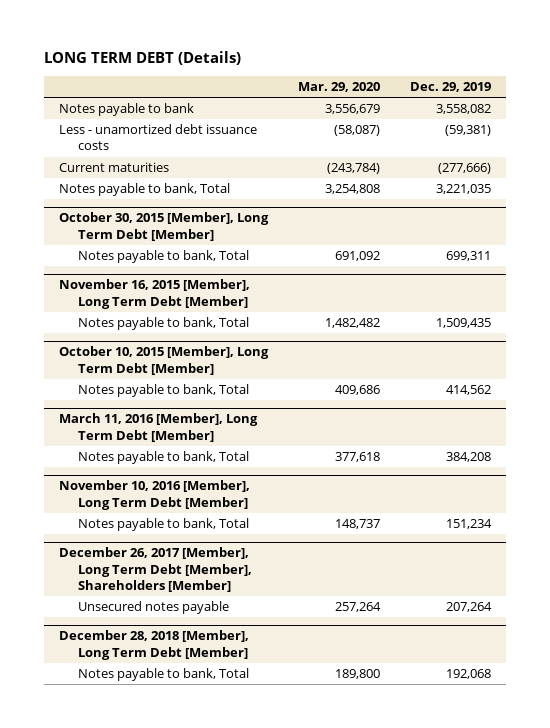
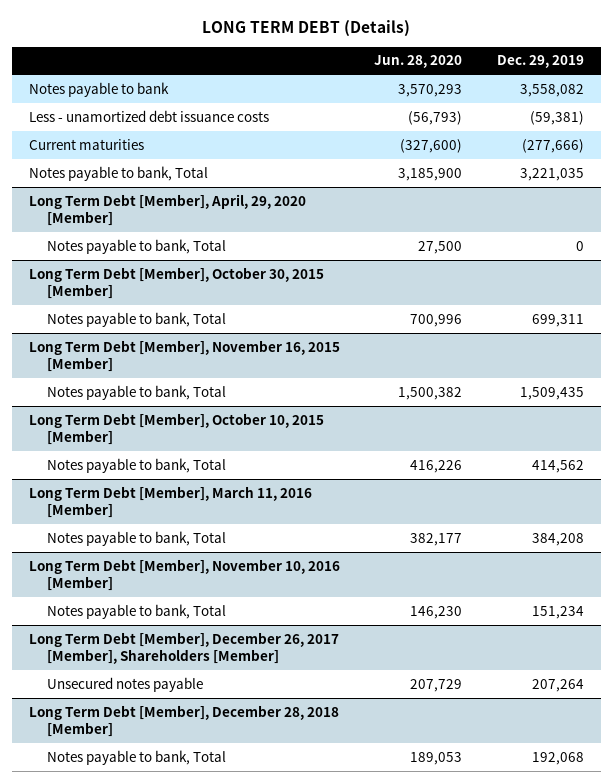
- | Mar. 29, 2020 | Dec. 29, 2019
+ | Jun. 28, 2020 | Dec. 29, 2019
- October 30, 2015 [Member], Long Term Debt [Member]
+ Long Term Debt [Member], April, 29, 2020 [Member]
+ Notes payable to bank, Total | 27,500 | 0
+ Long Term Debt [Member], October 30, 2015 [Member]
- November 16, 2015 [Member], Long Term Debt [Member]
+ Long Term Debt [Member], November 16, 2015 [Member]
- October 10, 2015 [Member], Long Term Debt [Member]
+ Long Term Debt [Member], October 10, 2015 [Member]
- March 11, 2016 [Member], Long Term Debt [Member]
+ Long Term Debt [Member], March 11, 2016 [Member]
- November 10, 2016 [Member], Long Term Debt [Member]
+ Long Term Debt [Member], November 10, 2016 [Member]
- December 26, 2017 [Member], Long Term Debt [Member], Shareholders [Member]
+ Long Term Debt [Member], December 26, 2017 [Member], Shareholders [Member]
- December 28, 2018 [Member], Long Term Debt [Member]
+ Long Term Debt [Member], December 28, 2018 [Member]

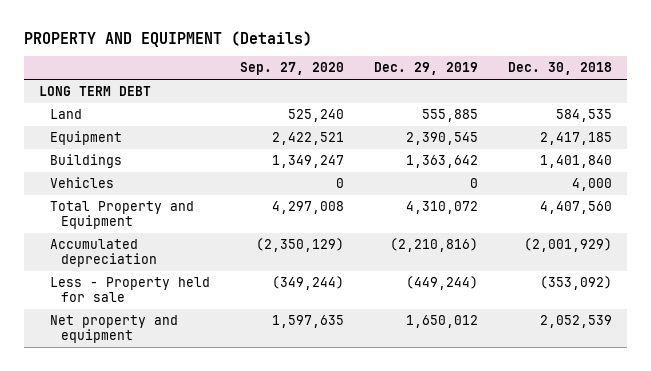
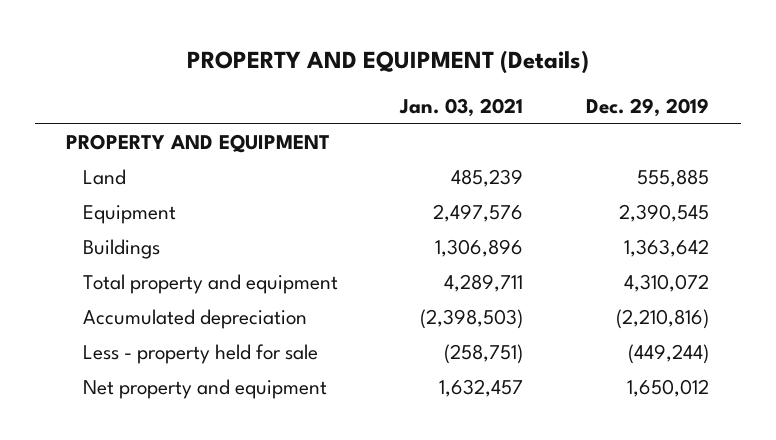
- | Sep. 27, 2020 | Dec. 29, 2019 | Dec. 30, 2018
+ | Jan. 03, 2021 | Dec. 29, 2019
- LONG TERM DEBT
+ PROPERTY AND EQUIPMENT
- Vehicles | 0 | 0 | 4,000
- Total Property and Equipment | 4,297,008 | 4,310,072 | 4,407,560
+ Total property and equipment | 4,289,711 | 4,310,072
- Less - Property held for sale | (349,244) | (449,244) | (353,092)
+ Less - property held for sale | (258,751) | (449,244)

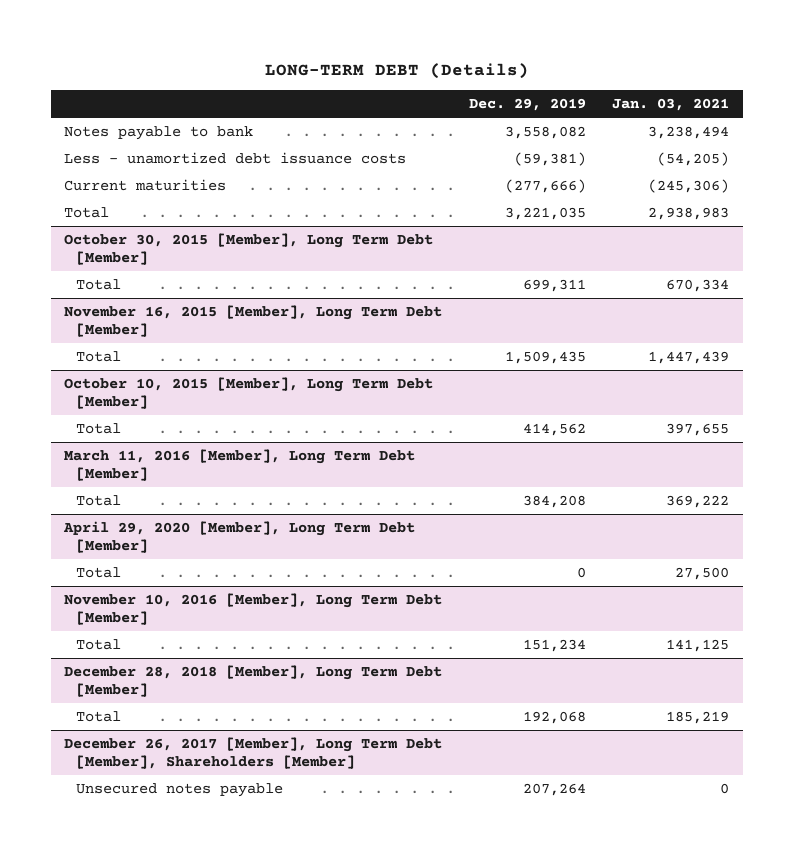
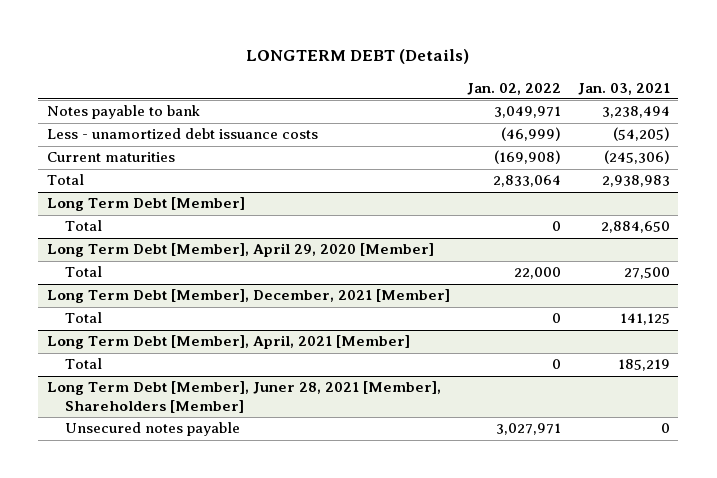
- LONG-TERM DEBT (Details)
+ LONGTERM DEBT (Details)
- | Dec. 29, 2019 | Jan. 03, 2021
+ | Jan. 02, 2022 | Jan. 03, 2021
- October 30, 2015 [Member], Long Term Debt [Member]
- Total | 699,311 | 670,334
- November 16, 2015 [Member], Long Term Debt [Member]
- Total | 1,509,435 | 1,447,439
- October 10, 2015 [Member], Long Term Debt [Member]
- Total | 414,562 | 397,655
- March 11, 2016 [Member], Long Term Debt [Member]
- Total | 384,208 | 369,222
- April 29, 2020 [Member], Long Term Debt [Member]
+ Long Term Debt [Member]
+ Total | 0 | 2,884,650
+ Long Term Debt [Member], April 29, 2020 [Member]
- November 10, 2016 [Member], Long Term Debt [Member]
+ Long Term Debt [Member], December, 2021 [Member]
- December 28, 2018 [Member], Long Term Debt [Member]
+ Long Term Debt [Member], April, 2021 [Member]
- December 26, 2017 [Member], Long Term Debt [Member], Shareholders [Member]
+ Long Term Debt [Member], Juner 28, 2021 [Member], Shareholders [Member]

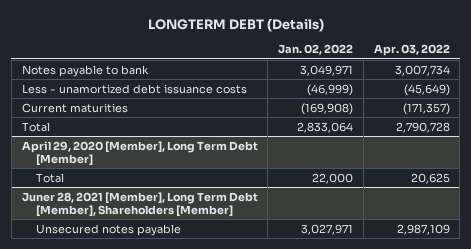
- | Jan. 02, 2022 | Jan. 03, 2021
+ | Jan. 02, 2022 | Apr. 03, 2022
- Long Term Debt [Member]
- Total | 0 | 2,884,650
- Long Term Debt [Member], April 29, 2020 [Member]
+ April 29, 2020 [Member], Long Term Debt [Member]
- Long Term Debt [Member], December, 2021 [Member]
- Total | 0 | 141,125
- Long Term Debt [Member], April, 2021 [Member]
- Total | 0 | 185,219
- Long Term Debt [Member], Juner 28, 2021 [Member], Shareholders [Member]
+ Juner 28, 2021 [Member], Long Term Debt [Member], Shareholders [Member]

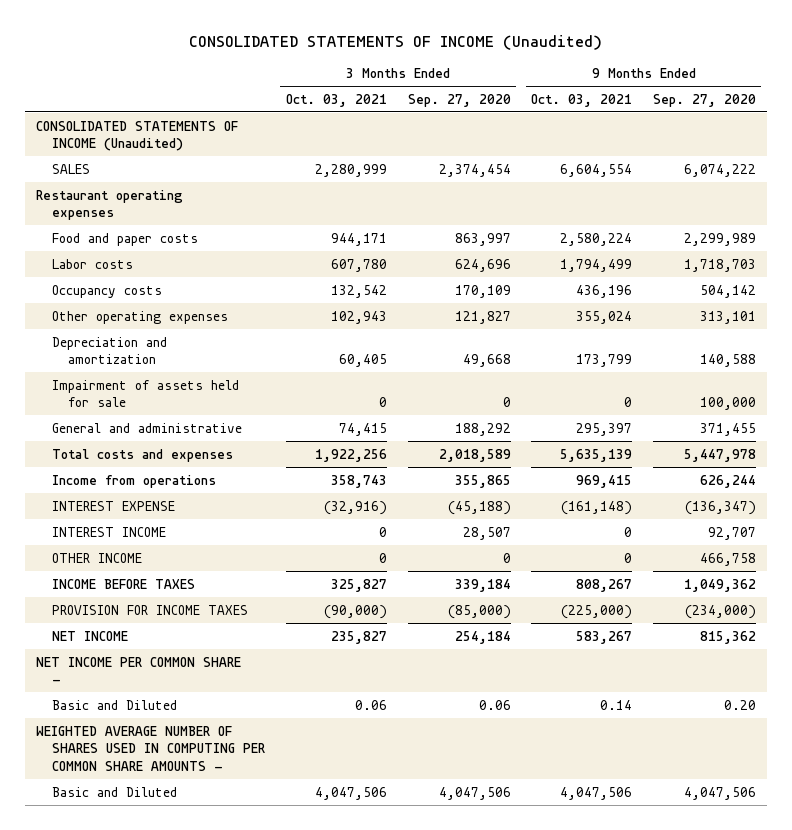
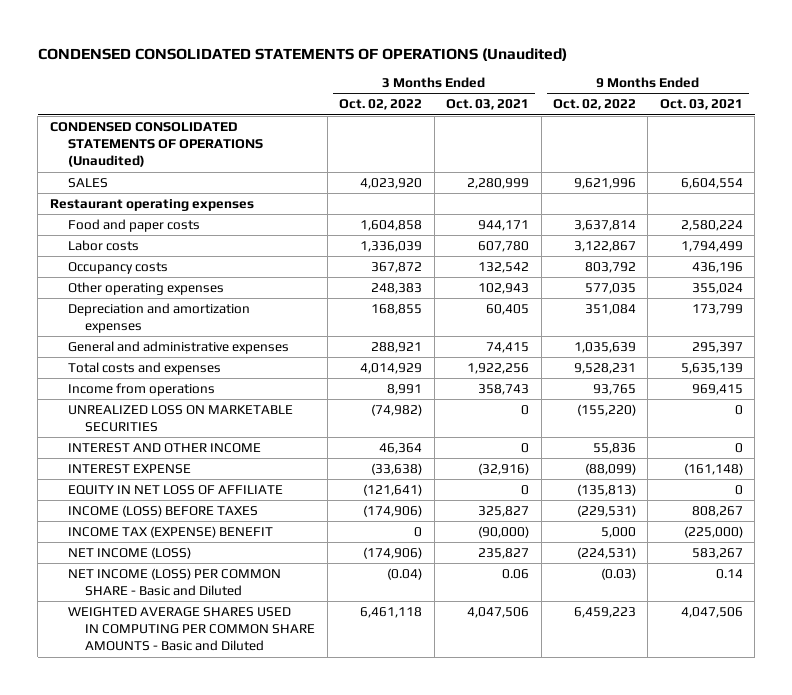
- CONSOLIDATED STATEMENTS OF INCOME (Unaudited)
+ CONDENSED CONSOLIDATED STATEMENTS OF OPERATIONS (Unaudited)
- | 3 Months Ended Oct. 03, 2021 | 3 Months Ended Sep. 27, 2020 | 9 Months Ended Oct. 03, 2021 | 9 Months Ended Sep. 27, 2020
+ | 3 Months Ended Oct. 02, 2022 | 3 Months Ended Oct. 03, 2021 | 9 Months Ended Oct. 02, 2022 | 9 Months Ended Oct. 03, 2021
- CONSOLIDATED STATEMENTS OF INCOME (Unaudited)
+ CONDENSED CONSOLIDATED STATEMENTS OF OPERATIONS (Unaudited)
- Depreciation and amortization | 60,405 | 49,668 | 173,799 | 140,588
- Impairment of assets held for sale | 0 | 0 | 0 | 100,000
- General and administrative | 74,415 | 188,292 | 295,397 | 371,455
+ Depreciation and amortization expenses | 168,855 | 60,405 | 351,084 | 173,799
+ General and administrative expenses | 288,921 | 74,415 | 1,035,639 | 295,397
+ UNREALIZED LOSS ON MARKETABLE SECURITIES | (74,982) | 0 | (155,220) | 0
+ INTEREST AND OTHER INCOME | 46,364 | 0 | 55,836 | 0
- INTEREST INCOME | 0 | 28,507 | 0 | 92,707
- OTHER INCOME | 0 | 0 | 0 | 466,758
- INCOME BEFORE TAXES | 325,827 | 339,184 | 808,267 | 1,049,362
- PROVISION FOR INCOME TAXES | (90,000) | (85,000) | (225,000) | (234,000)
- NET INCOME | 235,827 | 254,184 | 583,267 | 815,362
- NET INCOME PER COMMON SHARE -
- Basic and Diluted | 0.06 | 0.06 | 0.14 | 0.20
- WEIGHTED AVERAGE NUMBER OF SHARES USED IN COMPUTING PER COMMON SHARE AMOUNTS -
- Basic and Diluted | 4,047,506 | 4,047,506 | 4,047,506 | 4,047,506
+ EQUITY IN NET LOSS OF AFFILIATE | (121,641) | 0 | (135,813) | 0
+ INCOME (LOSS) BEFORE TAXES | (174,906) | 325,827 | (229,531) | 808,267
+ INCOME TAX (EXPENSE) BENEFIT | 0 | (90,000) | 5,000 | (225,000)
+ NET INCOME (LOSS) | (174,906) | 235,827 | (224,531) | 583,267
+ NET INCOME (LOSS) PER COMMON SHARE - Basic and Diluted | (0.04) | 0.06 | (0.03) | 0.14
+ WEIGHTED AVERAGE SHARES USED IN COMPUTING PER COMMON SHARE AMOUNTS - Basic and Diluted | 6,461,118 | 4,047,506 | 6,459,223 | 4,047,506

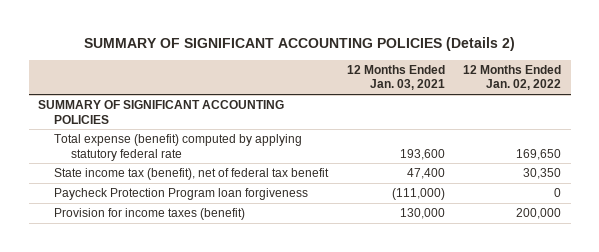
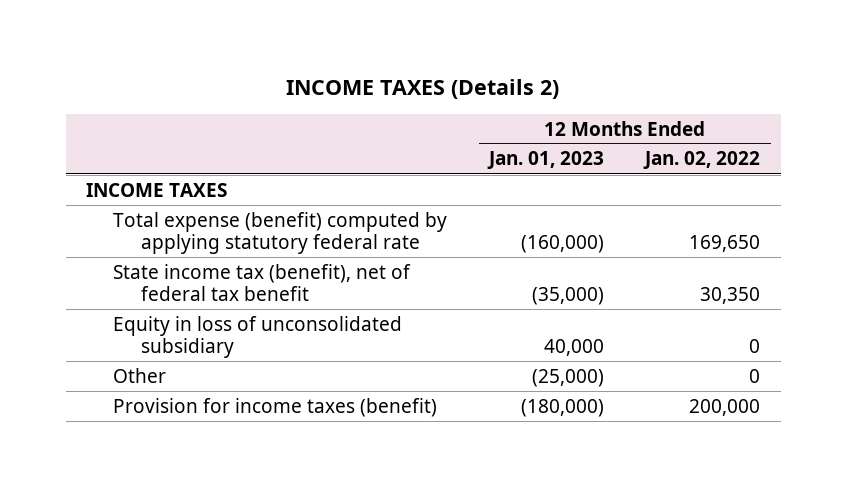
- SUMMARY OF SIGNIFICANT ACCOUNTING POLICIES (Details 2)
+ INCOME TAXES (Details 2)
- | 12 Months Ended Jan. 03, 2021 | 12 Months Ended Jan. 02, 2022
+ | 12 Months Ended Jan. 01, 2023 | 12 Months Ended Jan. 02, 2022
- SUMMARY OF SIGNIFICANT ACCOUNTING POLICIES
+ INCOME TAXES
- Paycheck Protection Program loan forgiveness | (111,000) | 0
+ Equity in loss of unconsolidated subsidiary | 40,000 | 0
+ Other | (25,000) | 0

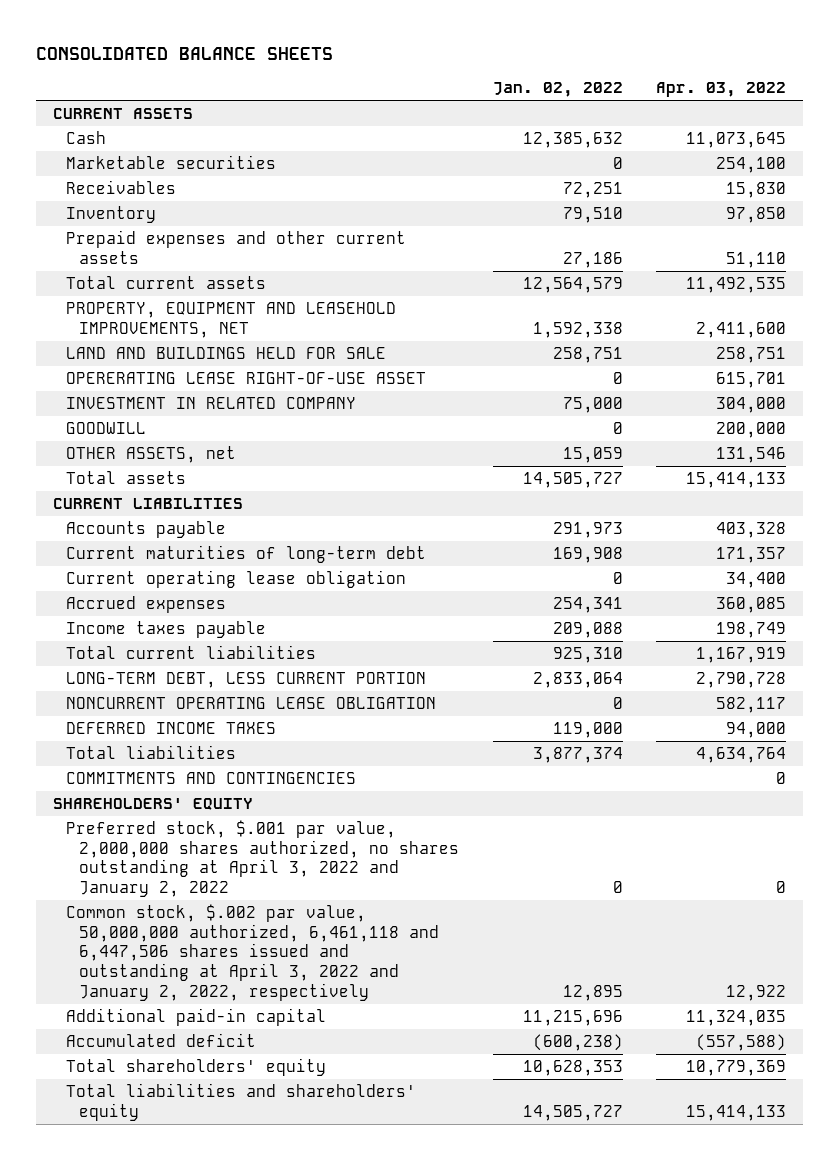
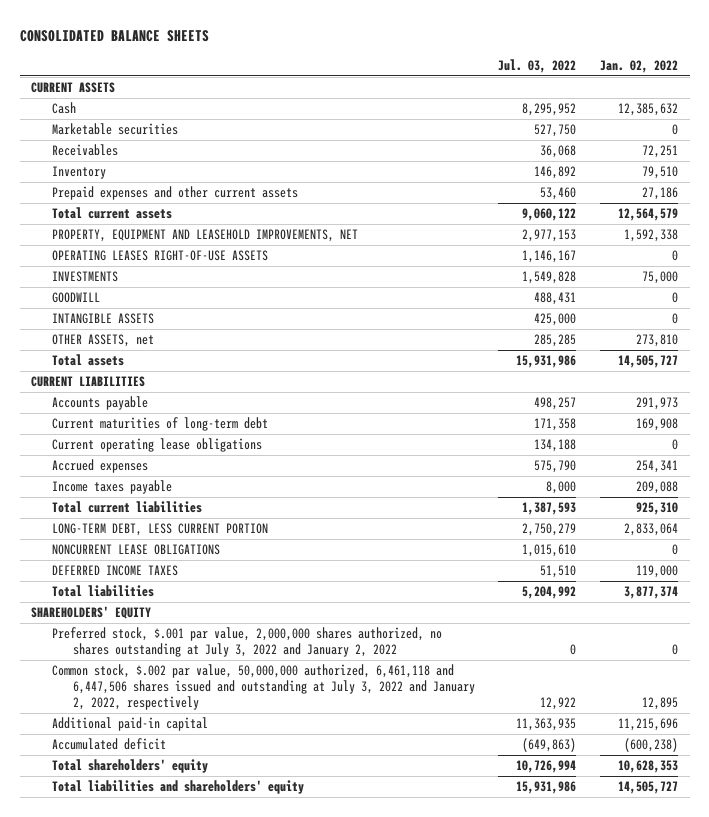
- | Jan. 02, 2022 | Apr. 03, 2022
+ | Jul. 03, 2022 | Jan. 02, 2022
- LAND AND BUILDINGS HELD FOR SALE | 258,751 | 258,751
- OPERERATING LEASE RIGHT-OF-USE ASSET | 0 | 615,701
- INVESTMENT IN RELATED COMPANY | 75,000 | 304,000
+ OPERATING LEASES RIGHT-OF-USE ASSETS | 1,146,167 | 0
+ INVESTMENTS | 1,549,828 | 75,000
- OTHER ASSETS, net | 15,059 | 131,546
+ INTANGIBLE ASSETS | 425,000 | 0
+ OTHER ASSETS, net | 285,285 | 273,810
- Current operating lease obligation | 0 | 34,400
+ Current operating lease obligations | 134,188 | 0
- NONCURRENT OPERATING LEASE OBLIGATION | 0 | 582,117
+ NONCURRENT LEASE OBLIGATIONS | 1,015,610 | 0
- COMMITMENTS AND CONTINGENCIES | | 0
- Preferred stock, $.001 par value, 2,000,000 shares authorized, no shares outstanding at April 3, 2022 and January 2, 2022 | 0 | 0
- Common stock, $.002 par value, 50,000,000 authorized, 6,461,118 and 6,447,506 shares issued and outstanding at April 3, 2022 and January 2, 2022, respectively | 12,895 | 12,922
+ Preferred stock, $.001 par value, 2,000,000 shares authorized, no shares outstanding at July 3, 2022 and January 2, 2022 | 0 | 0
+ Common stock, $.002 par value, 50,000,000 authorized, 6,461,118 and 6,447,506 shares issued and outstanding at July 3, 2022 and January 2, 2022, respectively | 12,922 | 12,895

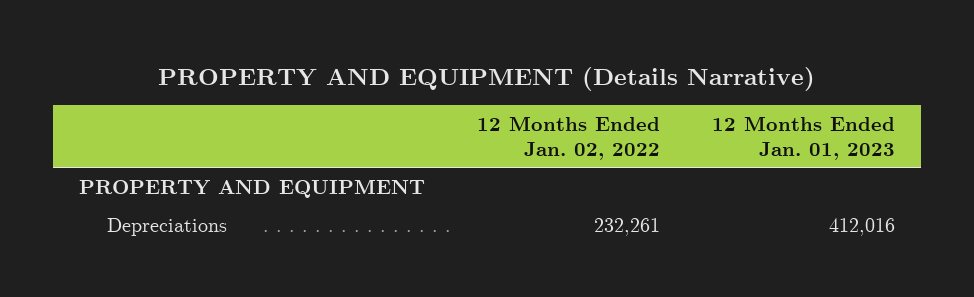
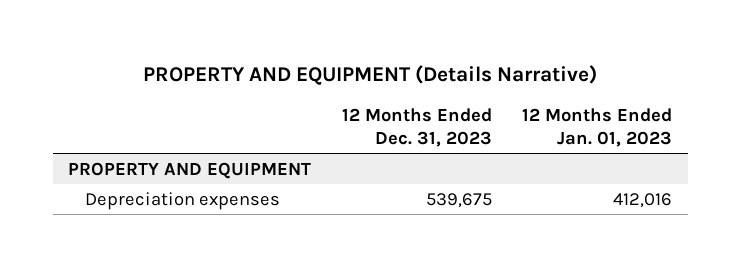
- | 12 Months Ended Jan. 02, 2022 | 12 Months Ended Jan. 01, 2023
+ | 12 Months Ended Dec. 31, 2023 | 12 Months Ended Jan. 01, 2023
- Depreciations | 232,261 | 412,016
+ Depreciation expenses | 539,675 | 412,016

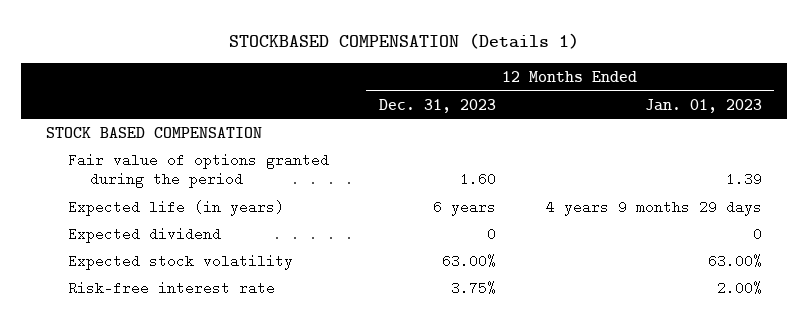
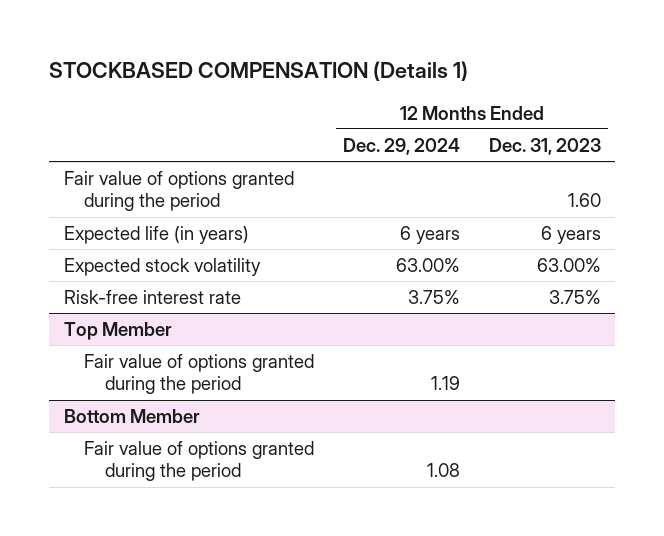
- | 12 Months Ended Dec. 31, 2023 | 12 Months Ended Jan. 01, 2023
+ | 12 Months Ended Dec. 29, 2024 | 12 Months Ended Dec. 31, 2023
- STOCK BASED COMPENSATION
- Expected dividend | 0 | 0
+ Top Member
+ Fair value of options granted during the period | 1.19 |
+ Bottom Member
+ Fair value of options granted during the period | 1.08 |

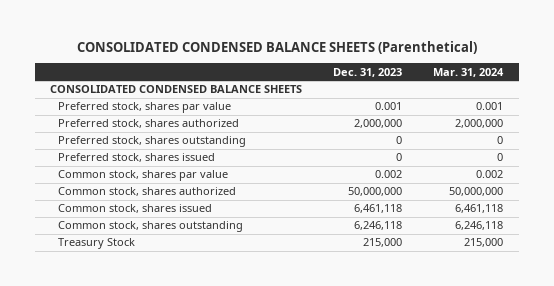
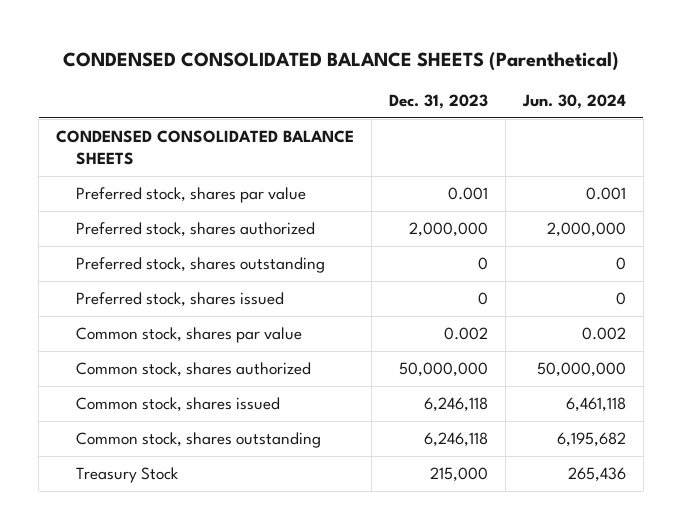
- CONSOLIDATED CONDENSED BALANCE SHEETS (Parenthetical)
+ CONDENSED CONSOLIDATED BALANCE SHEETS (Parenthetical)
- | Dec. 31, 2023 | Mar. 31, 2024
+ | Dec. 31, 2023 | Jun. 30, 2024
- CONSOLIDATED CONDENSED BALANCE SHEETS
+ CONDENSED CONSOLIDATED BALANCE SHEETS
- Common stock, shares issued | 6,461,118 | 6,461,118
+ Common stock, shares issued | 6,246,118 | 6,461,118

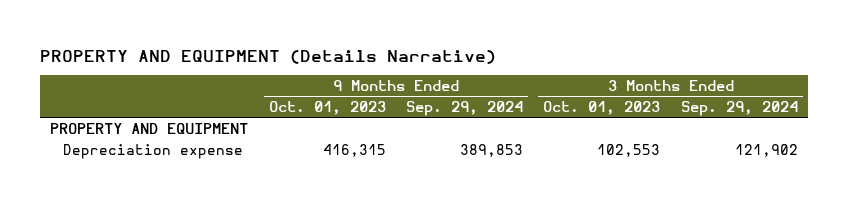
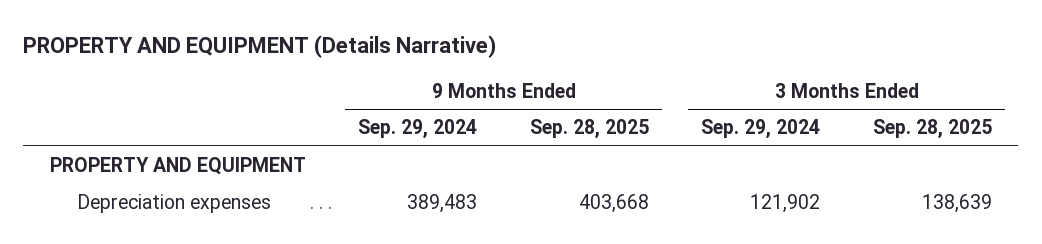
- | 9 Months Ended Oct. 01, 2023 | 9 Months Ended Sep. 29, 2024 | 3 Months Ended Oct. 01, 2023 | 3 Months Ended Sep. 29, 2024
+ | 9 Months Ended Sep. 29, 2024 | 9 Months Ended Sep. 28, 2025 | 3 Months Ended Sep. 29, 2024 | 3 Months Ended Sep. 28, 2025
- Depreciation expense | 416,315 | 389,853 | 102,553 | 121,902
+ Depreciation expenses | 389,483 | 403,668 | 121,902 | 138,639

